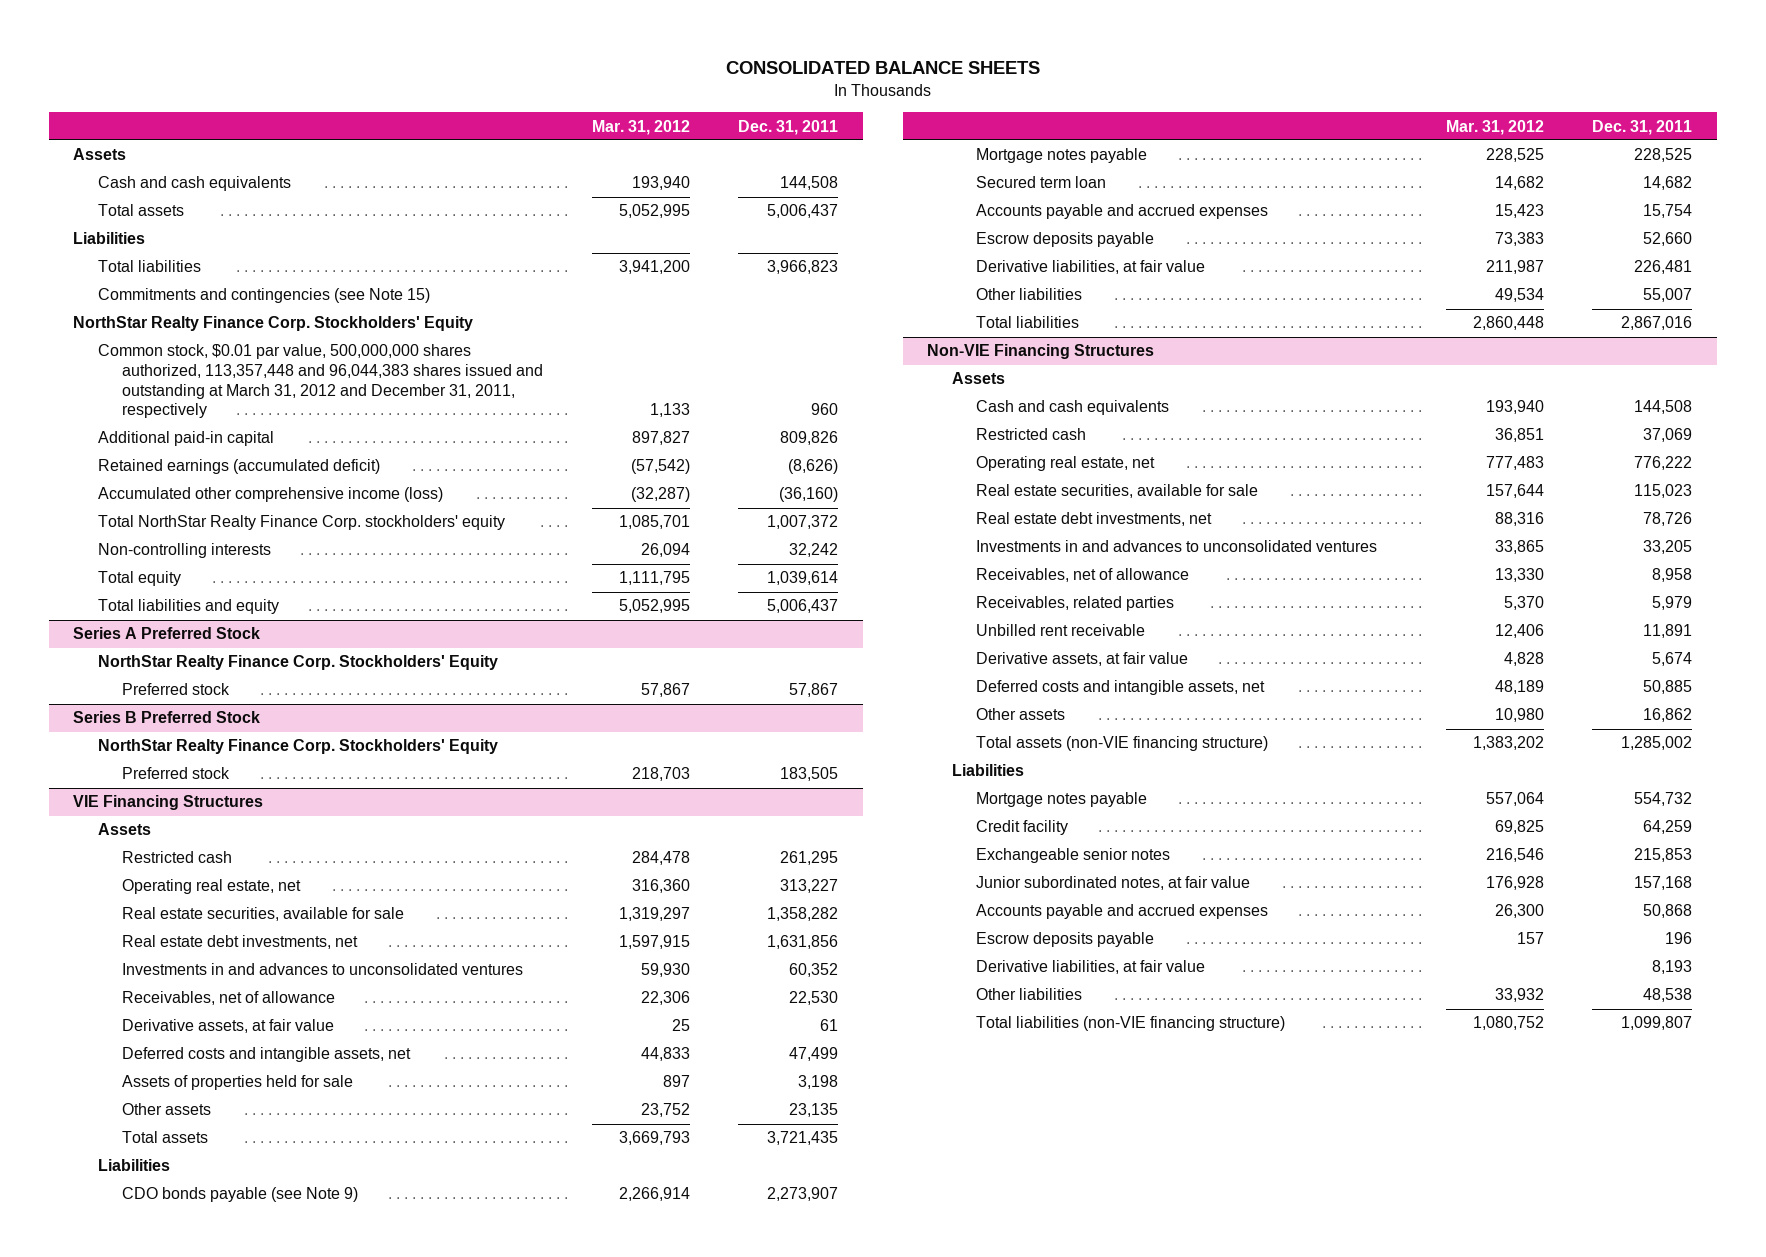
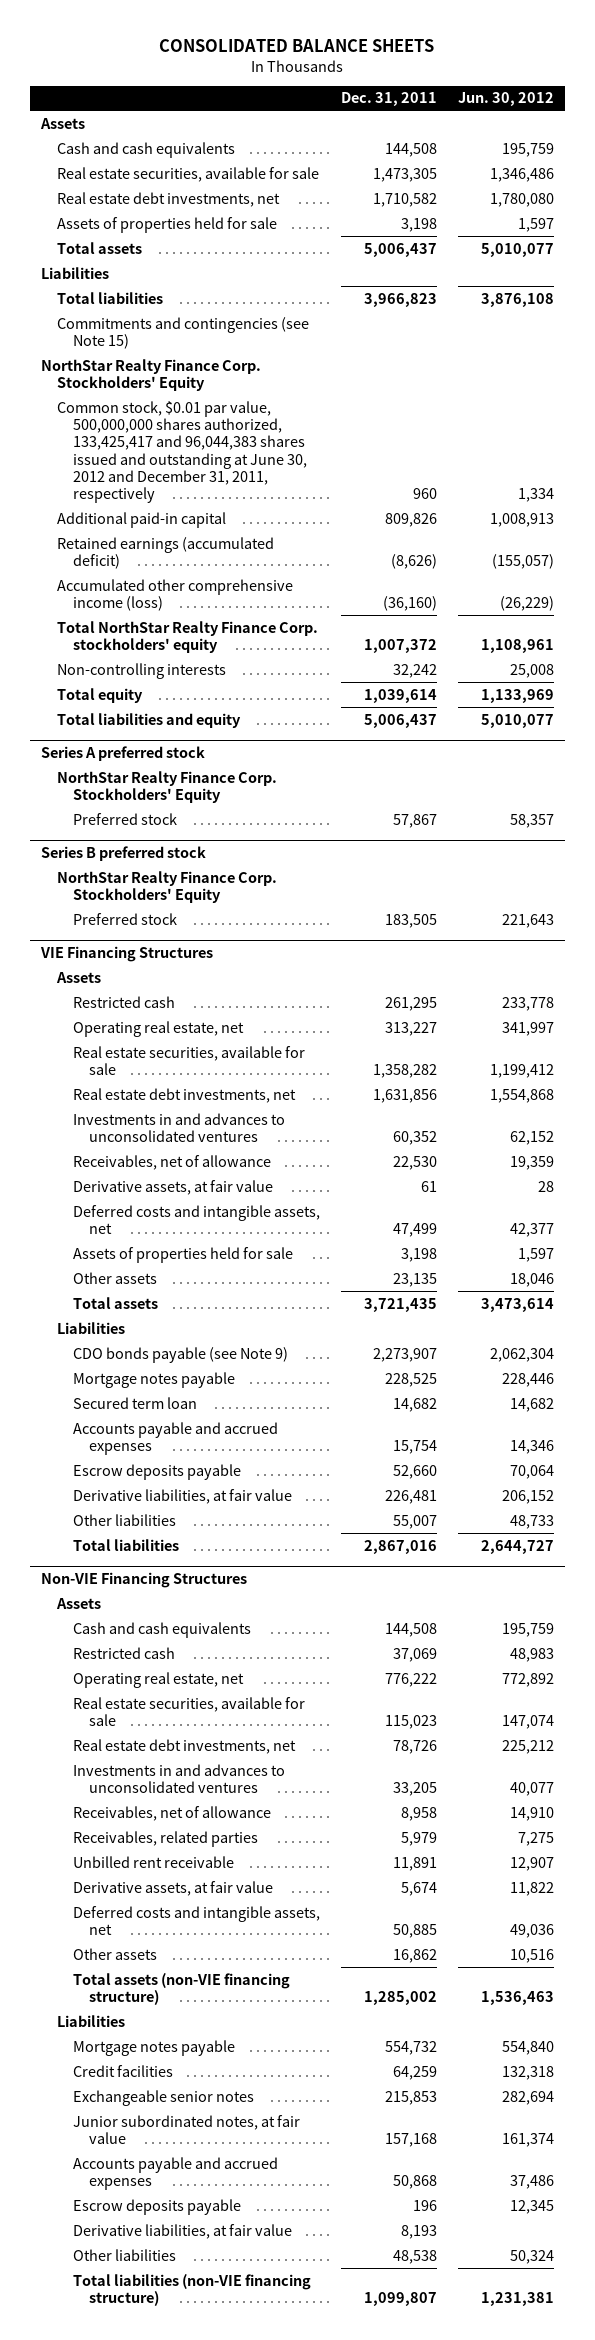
- | Mar. 31, 2012 | Dec. 31, 2011
+ | Dec. 31, 2011 | Jun. 30, 2012
+ Real estate securities, available for sale | 1,473,305 | 1,346,486
+ Real estate debt investments, net | 1,710,582 | 1,780,080
+ Assets of properties held for sale | 3,198 | 1,597
- Common stock, $0.01 par value, 500,000,000 shares authorized, 113,357,448 and 96,044,383 shares issued and outstanding at March 31, 2012 and December 31, 2011, respectively | 1,133 | 960
+ Common stock, $0.01 par value, 500,000,000 shares authorized, 133,425,417 and 96,044,383 shares issued and outstanding at June 30, 2012 and December 31, 2011, respectively | 960 | 1,334
- Series A Preferred Stock
+ Series A preferred stock
- Series B Preferred Stock
+ Series B preferred stock
@ Non-VIE Financing Structures
- Credit facility | 69,825 | 64,259
+ Credit facilities | 64,259 | 132,318

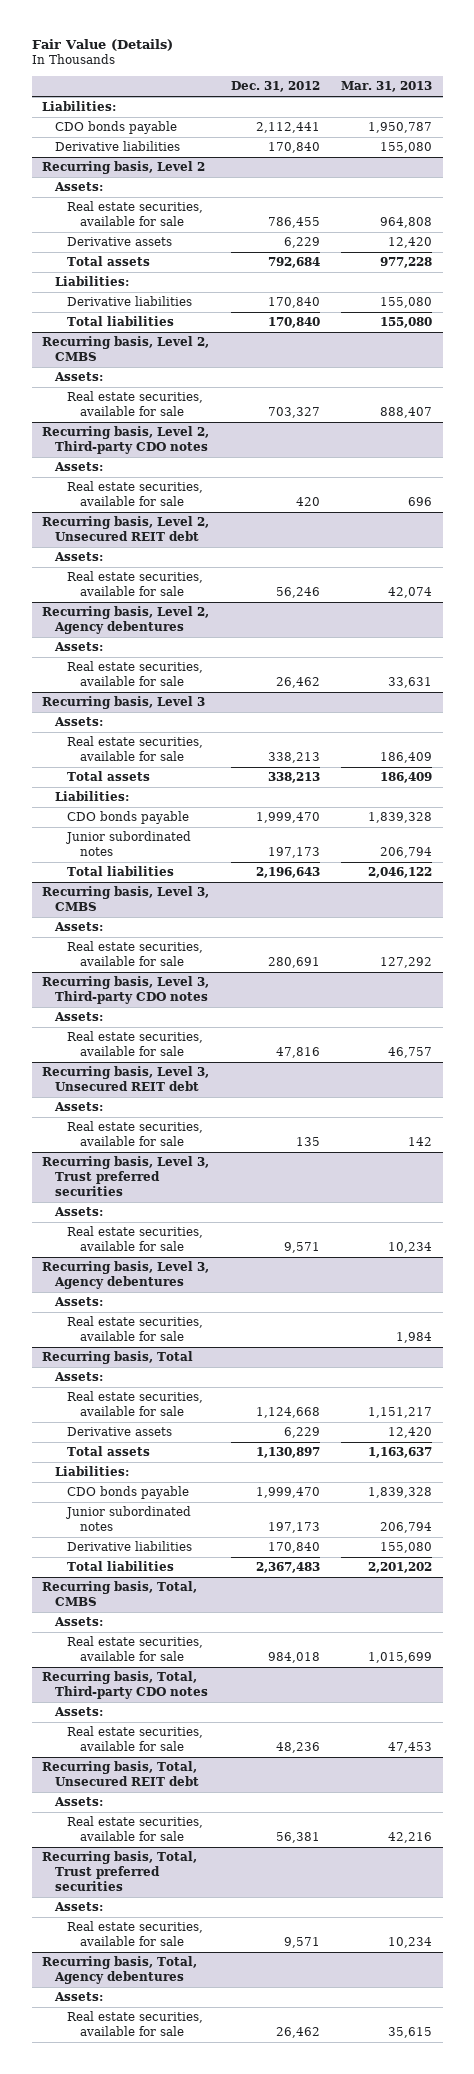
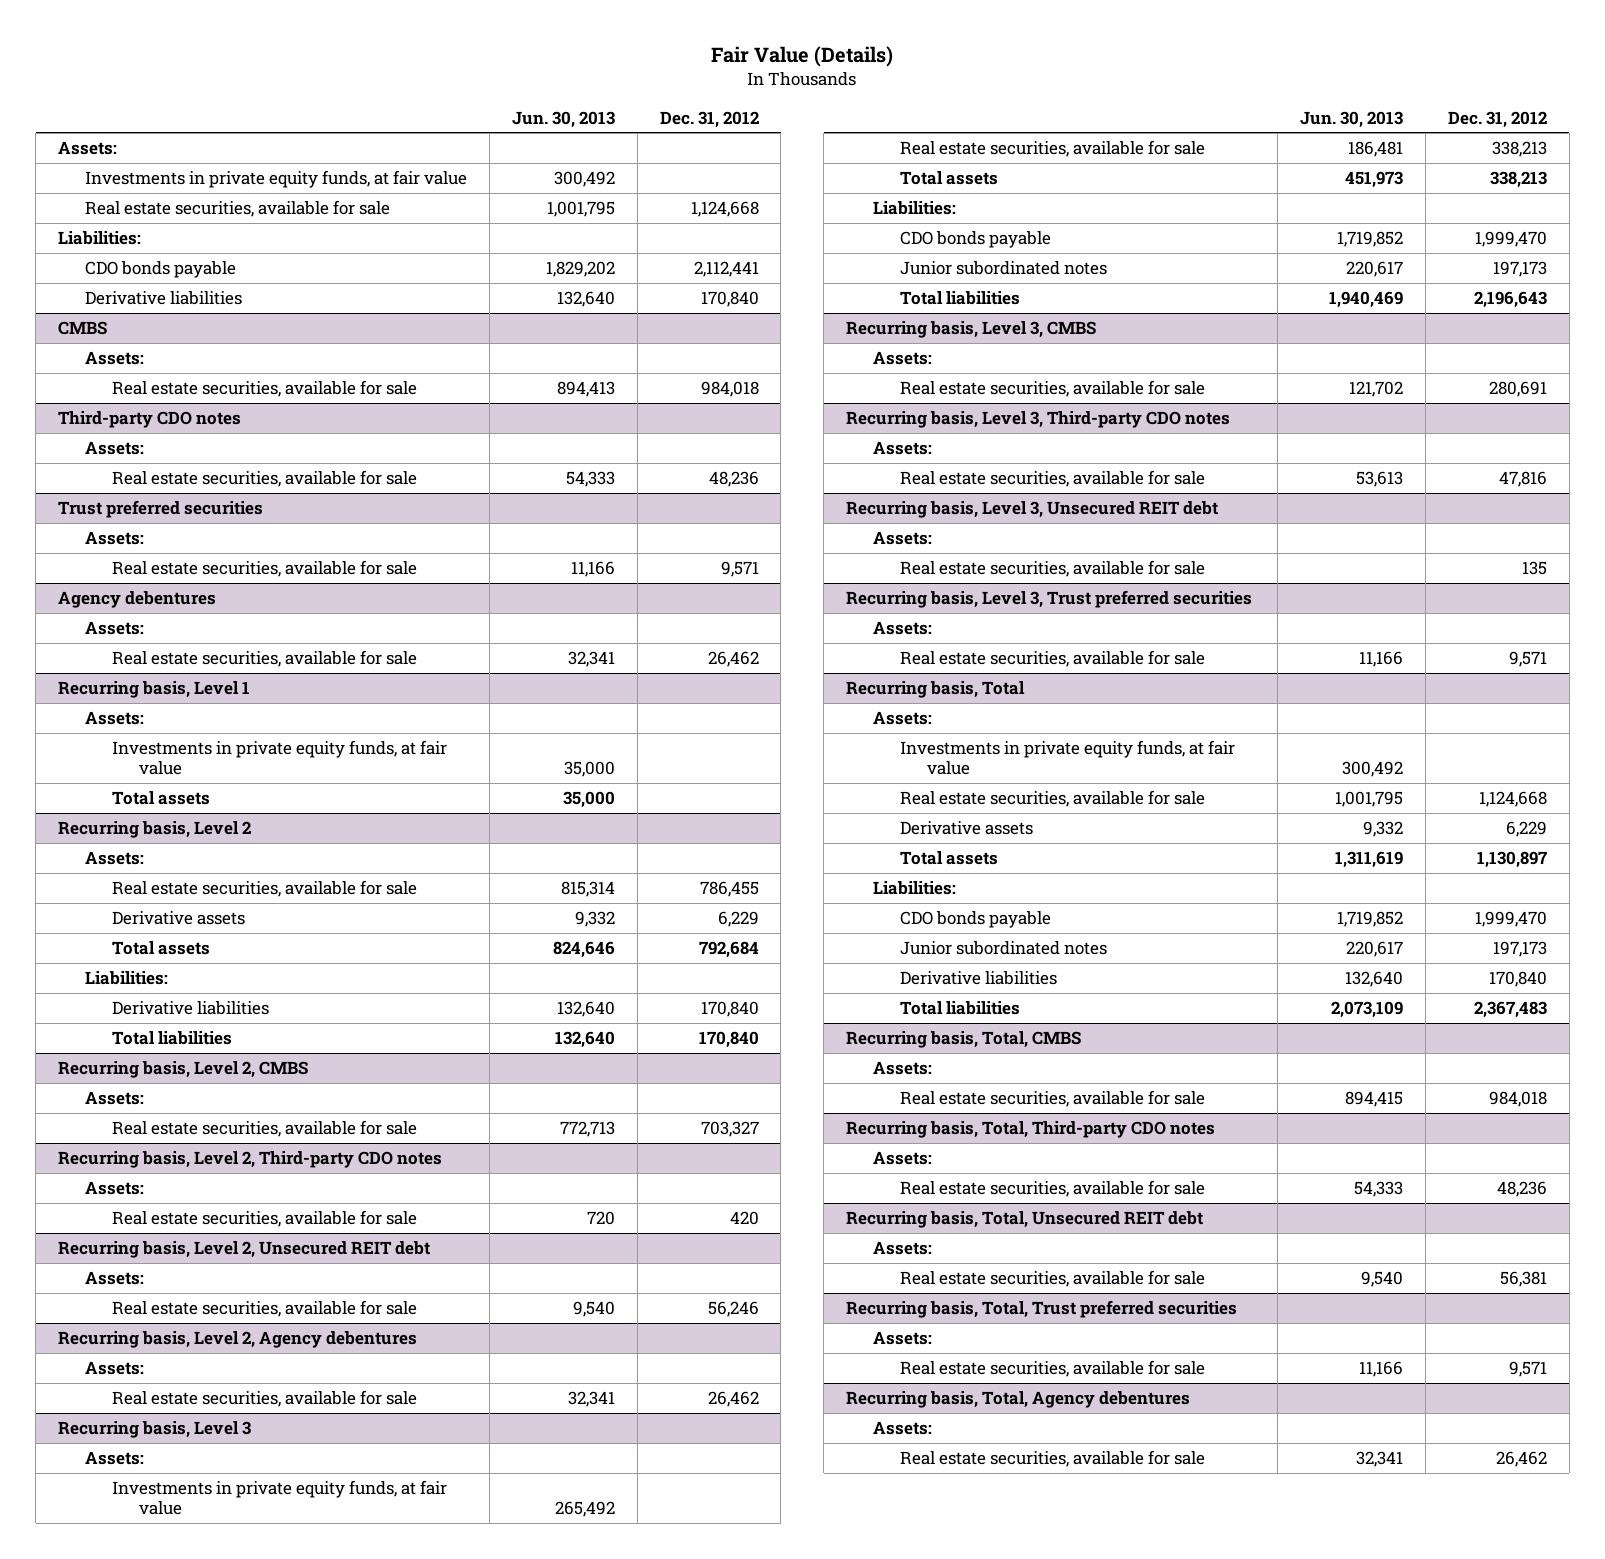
- | Dec. 31, 2012 | Mar. 31, 2013
+ | Jun. 30, 2013 | Dec. 31, 2012
+ Assets:
+ Investments in private equity funds, at fair value | 300,492 |
+ Real estate securities, available for sale | 1,001,795 | 1,124,668
+ CMBS
+ Assets:
+ Real estate securities, available for sale | 894,413 | 984,018
+ Third-party CDO notes
+ Assets:
+ Real estate securities, available for sale | 54,333 | 48,236
+ Trust preferred securities
+ Assets:
+ Real estate securities, available for sale | 11,166 | 9,571
+ Agency debentures
+ Assets:
+ Real estate securities, available for sale | 32,341 | 26,462
+ Recurring basis, Level 1
+ Assets:
+ Investments in private equity funds, at fair value | 35,000 |
+ Total assets | 35,000 |
@ Recurring basis, Level 3
+ Investments in private equity funds, at fair value | 265,492 |
- Recurring basis, Level 3, Agency debentures
- Assets:
- Real estate securities, available for sale | | 1,984
@ Recurring basis, Total
+ Investments in private equity funds, at fair value | 300,492 |

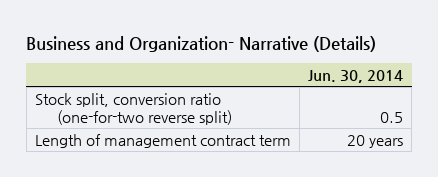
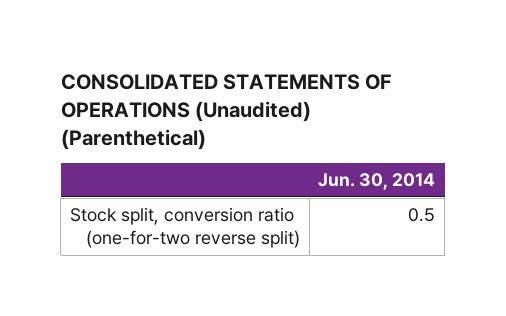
- Business and Organization- Narrative (Details)
+ CONSOLIDATED STATEMENTS OF OPERATIONS (Unaudited) (Parenthetical)
- Length of management contract term | 20 years

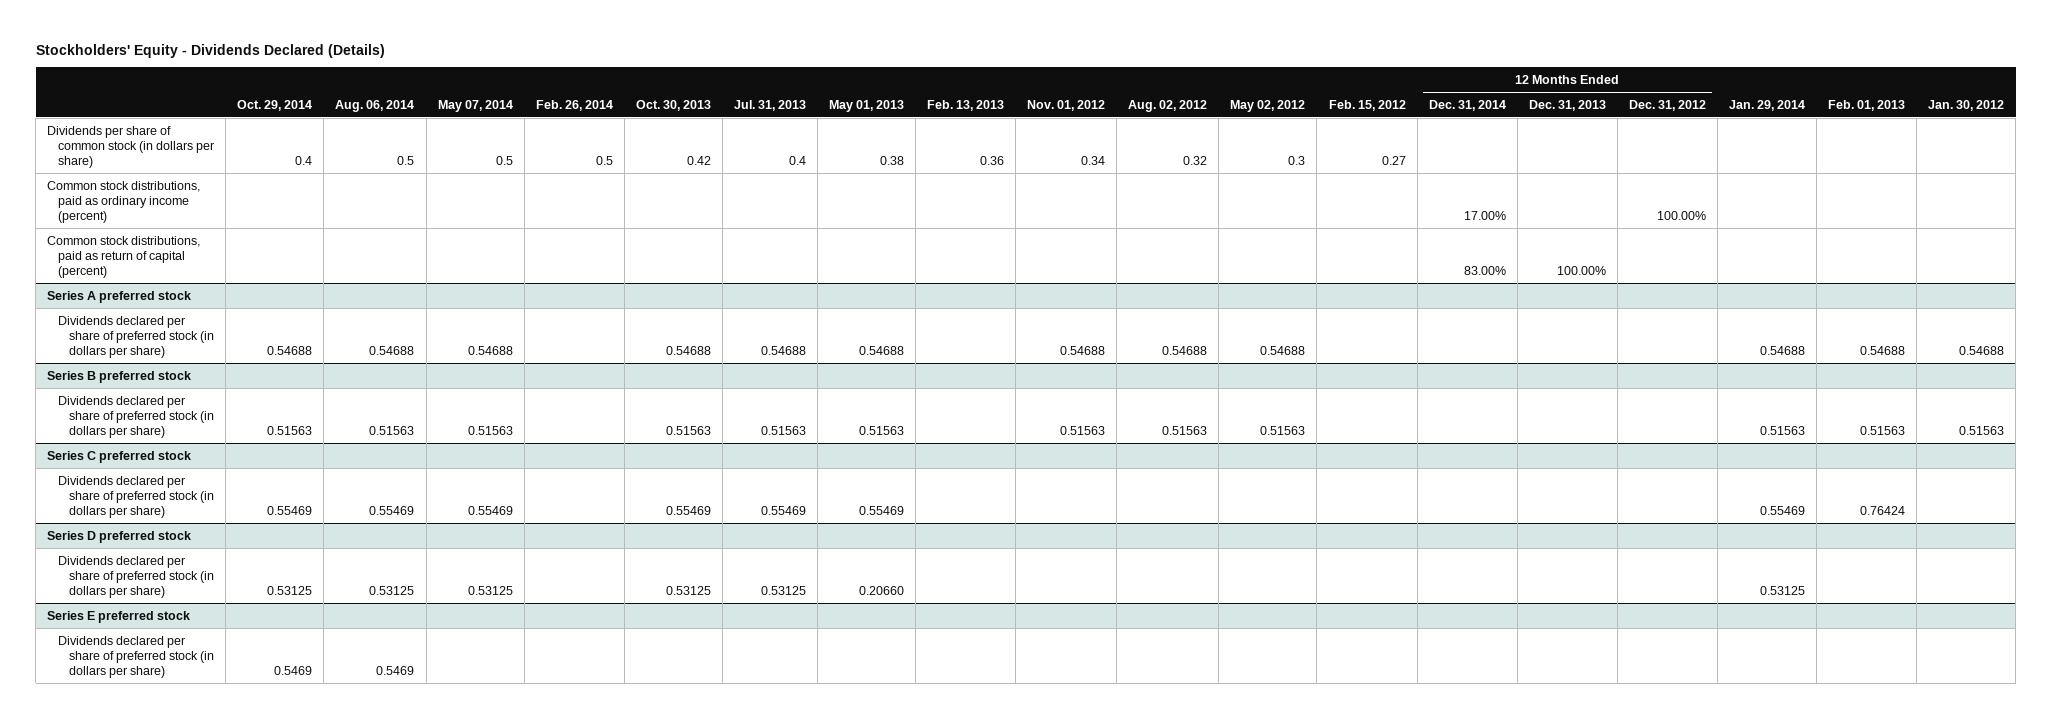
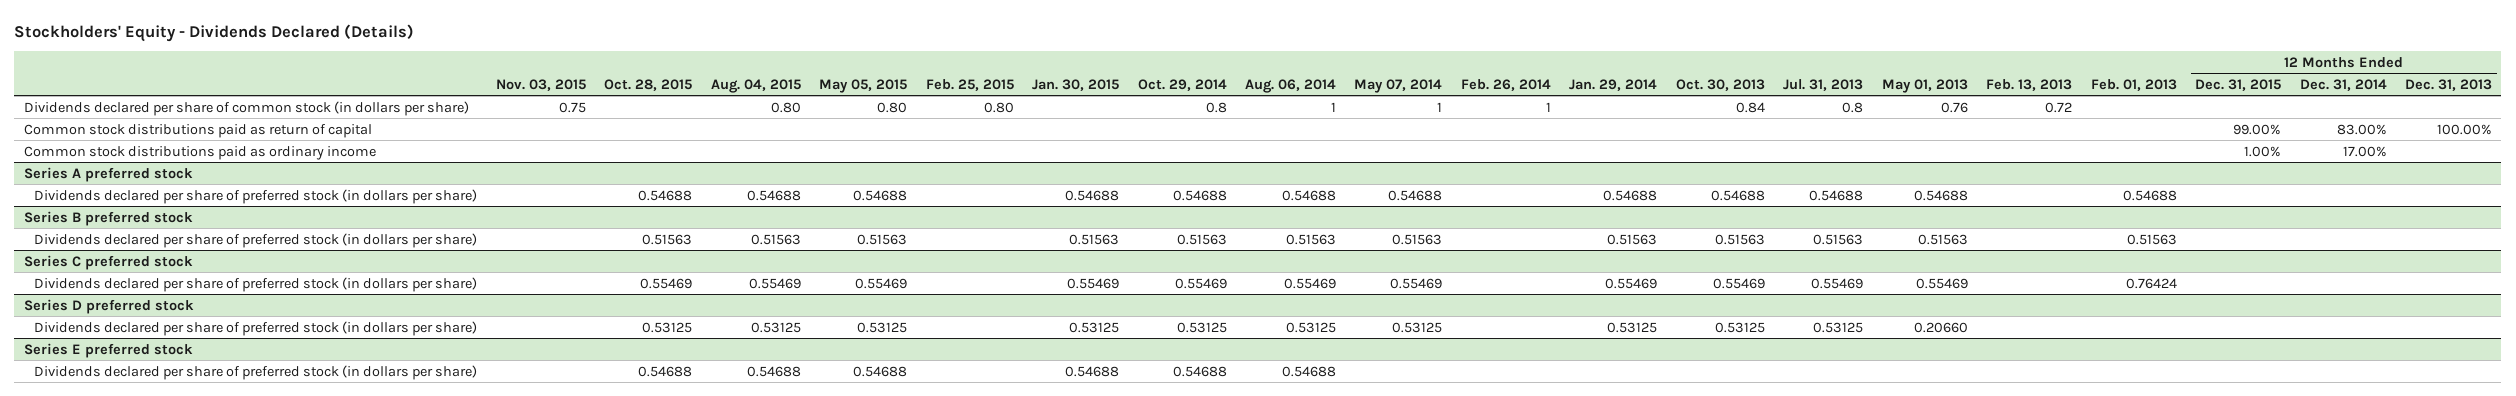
- | Oct. 29, 2014 | Aug. 06, 2014 | May 07, 2014 | Feb. 26, 2014 | Oct. 30, 2013 | Jul. 31, 2013 | May 01, 2013 | Feb. 13, 2013 | Nov. 01, 2012 | Aug. 02, 2012 | May 02, 2012 | Feb. 15, 2012 | 12 Months Ended Dec. 31, 2014 | 12 Months Ended Dec. 31, 2013 | 12 Months Ended Dec. 31, 2012 | Jan. 29, 2014 | Feb. 01, 2013 | Jan. 30, 2012
+ | Nov. 03, 2015 | Oct. 28, 2015 | Aug. 04, 2015 | May 05, 2015 | Feb. 25, 2015 | Jan. 30, 2015 | Oct. 29, 2014 | Aug. 06, 2014 | May 07, 2014 | Feb. 26, 2014 | Jan. 29, 2014 | Oct. 30, 2013 | Jul. 31, 2013 | May 01, 2013 | Feb. 13, 2013 | Feb. 01, 2013 | 12 Months Ended Dec. 31, 2015 | 12 Months Ended Dec. 31, 2014 | 12 Months Ended Dec. 31, 2013
- Dividends per share of common stock (in dollars per share) | 0.4 | 0.5 | 0.5 | 0.5 | 0.42 | 0.4 | 0.38 | 0.36 | 0.34 | 0.32 | 0.3 | 0.27 | | | | | |
- Common stock distributions, paid as ordinary income (percent) | | | | | | | | | | | | | 17.00% | | 100.00% | | |
- Common stock distributions, paid as return of capital (percent) | | | | | | | | | | | | | 83.00% | 100.00% | | | |
+ Dividends declared per share of common stock (in dollars per share) | 0.75 | | 0.80 | 0.80 | 0.80 | | 0.8 | 1 | 1 | 1 | | 0.84 | 0.8 | 0.76 | 0.72 | | | |
+ Common stock distributions paid as return of capital | | | | | | | | | | | | | | | | | 99.00% | 83.00% | 100.00%
+ Common stock distributions paid as ordinary income | | | | | | | | | | | | | | | | | 1.00% | 17.00% |
@ Series E preferred stock
- Dividends declared per share of preferred stock (in dollars per share) | 0.5469 | 0.5469 | | | | | | | | | | | | | | | |
+ Dividends declared per share of preferred stock (in dollars per share) | | 0.54688 | 0.54688 | 0.54688 | | 0.54688 | 0.54688 | 0.54688 | | | | | | | | | | |

